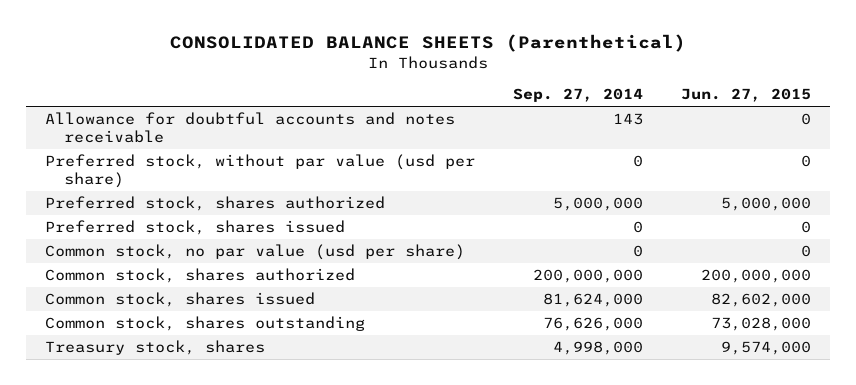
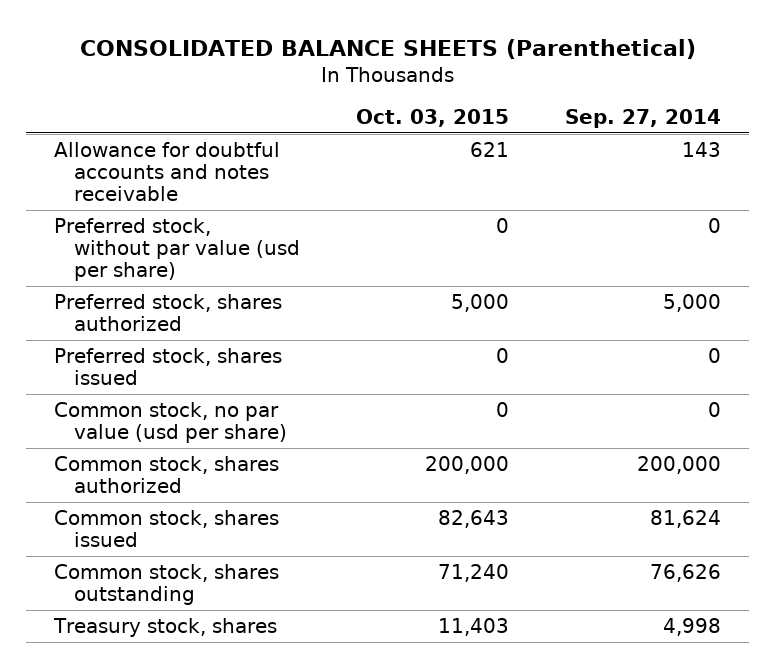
- | Sep. 27, 2014 | Jun. 27, 2015
+ | Oct. 03, 2015 | Sep. 27, 2014
- Preferred stock, shares authorized | 5,000,000 | 5,000,000
+ Preferred stock, shares authorized | 5,000 | 5,000
- Common stock, shares authorized | 200,000,000 | 200,000,000
- Common stock, shares issued | 81,624,000 | 82,602,000
- Common stock, shares outstanding | 76,626,000 | 73,028,000
- Treasury stock, shares | 4,998,000 | 9,574,000
+ Common stock, shares authorized | 200,000 | 200,000
+ Common stock, shares issued | 82,643 | 81,624
+ Common stock, shares outstanding | 71,240 | 76,626
+ Treasury stock, shares | 11,403 | 4,998

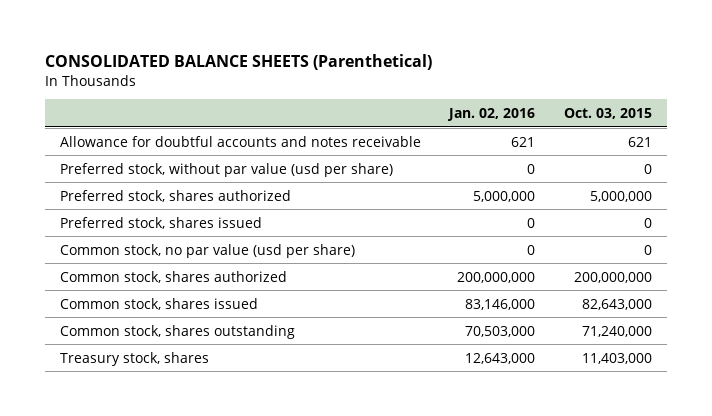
- | Oct. 03, 2015 | Sep. 27, 2014
+ | Jan. 02, 2016 | Oct. 03, 2015
- Preferred stock, shares authorized | 5,000 | 5,000
+ Preferred stock, shares authorized | 5,000,000 | 5,000,000
- Common stock, shares authorized | 200,000 | 200,000
- Common stock, shares issued | 82,643 | 81,624
- Common stock, shares outstanding | 71,240 | 76,626
- Treasury stock, shares | 11,403 | 4,998
+ Common stock, shares authorized | 200,000,000 | 200,000,000
+ Common stock, shares issued | 83,146,000 | 82,643,000
+ Common stock, shares outstanding | 70,503,000 | 71,240,000
+ Treasury stock, shares | 12,643,000 | 11,403,000

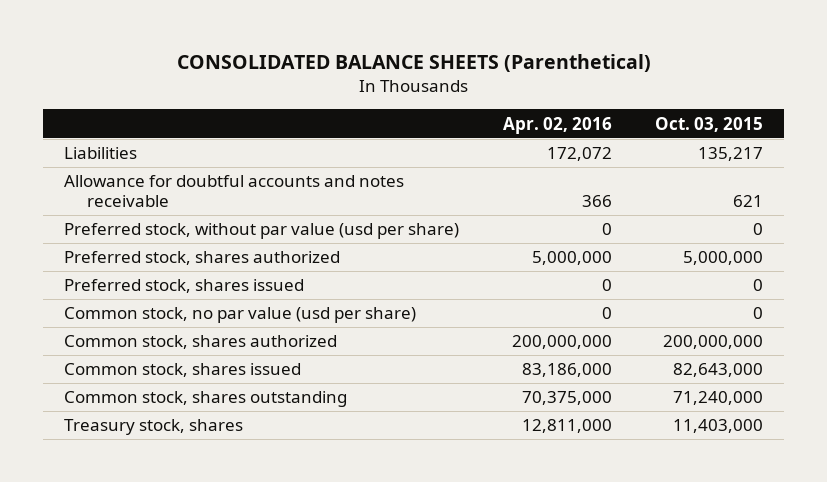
- | Jan. 02, 2016 | Oct. 03, 2015
+ | Apr. 02, 2016 | Oct. 03, 2015
+ Liabilities | 172,072 | 135,217

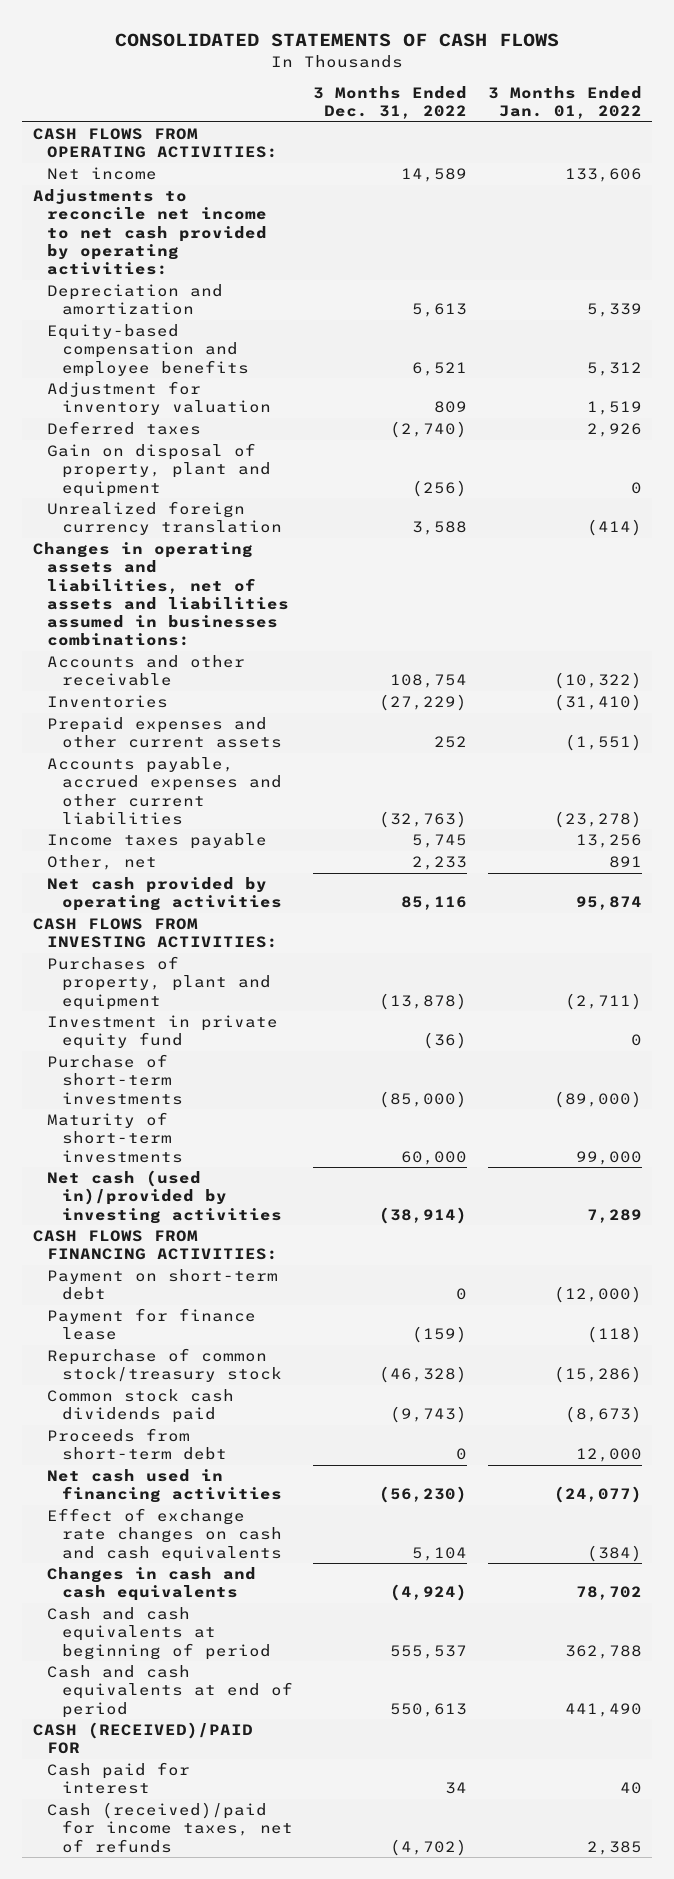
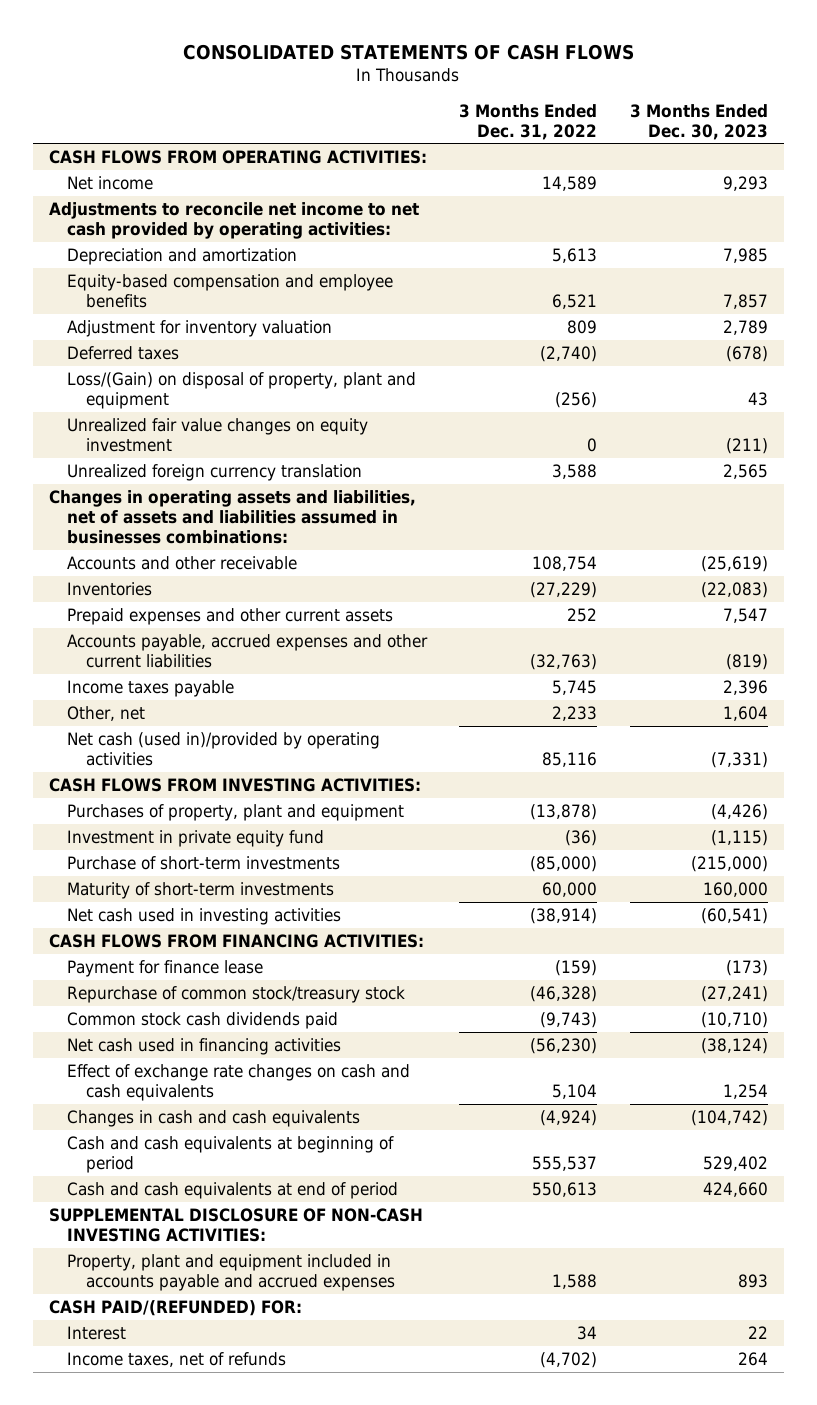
- | 3 Months Ended Dec. 31, 2022 | 3 Months Ended Jan. 01, 2022
+ | 3 Months Ended Dec. 31, 2022 | 3 Months Ended Dec. 30, 2023
- Gain on disposal of property, plant and equipment | (256) | 0
+ Loss/(Gain) on disposal of property, plant and equipment | (256) | 43
+ Unrealized fair value changes on equity investment | 0 | (211)
- Net cash provided by operating activities | 85,116 | 95,874
+ Net cash (used in)/provided by operating activities | 85,116 | (7,331)
- Net cash (used in)/provided by investing activities | (38,914) | 7,289
+ Net cash used in investing activities | (38,914) | (60,541)
- Payment on short-term debt | 0 | (12,000)
- Proceeds from short-term debt | 0 | 12,000
- CASH (RECEIVED)/PAID FOR
- Cash paid for interest | 34 | 40
- Cash (received)/paid for income taxes, net of refunds | (4,702) | 2,385
+ SUPPLEMENTAL DISCLOSURE OF NON-CASH INVESTING ACTIVITIES:
+ Property, plant and equipment included in accounts payable and accrued expenses | 1,588 | 893
+ CASH PAID/(REFUNDED) FOR:
+ Interest | 34 | 22
+ Income taxes, net of refunds | (4,702) | 264

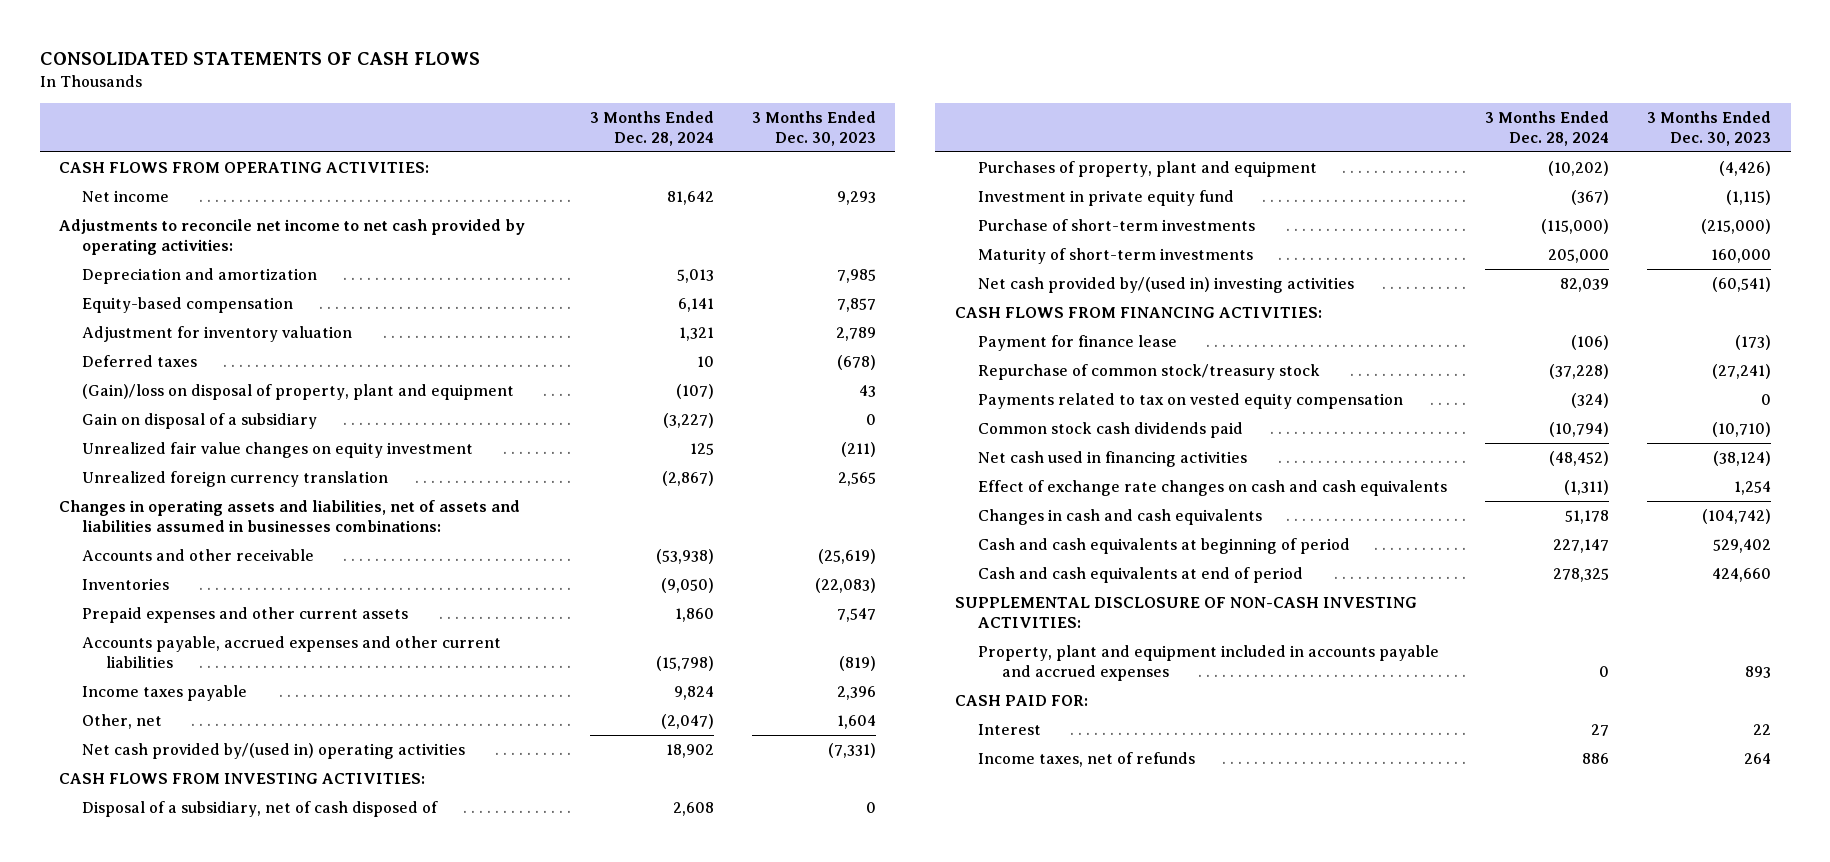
- | 3 Months Ended Dec. 31, 2022 | 3 Months Ended Dec. 30, 2023
+ | 3 Months Ended Dec. 28, 2024 | 3 Months Ended Dec. 30, 2023
- Equity-based compensation and employee benefits | 6,521 | 7,857
+ Equity-based compensation | 6,141 | 7,857
- Loss/(Gain) on disposal of property, plant and equipment | (256) | 43
+ (Gain)/loss on disposal of property, plant and equipment | (107) | 43
+ Gain on disposal of a subsidiary | (3,227) | 0
- Net cash (used in)/provided by operating activities | 85,116 | (7,331)
+ Net cash provided by/(used in) operating activities | 18,902 | (7,331)
+ Disposal of a subsidiary, net of cash disposed of | 2,608 | 0
- Net cash used in investing activities | (38,914) | (60,541)
+ Net cash provided by/(used in) investing activities | 82,039 | (60,541)
+ Payments related to tax on vested equity compensation | (324) | 0
- CASH PAID/(REFUNDED) FOR:
+ CASH PAID FOR:

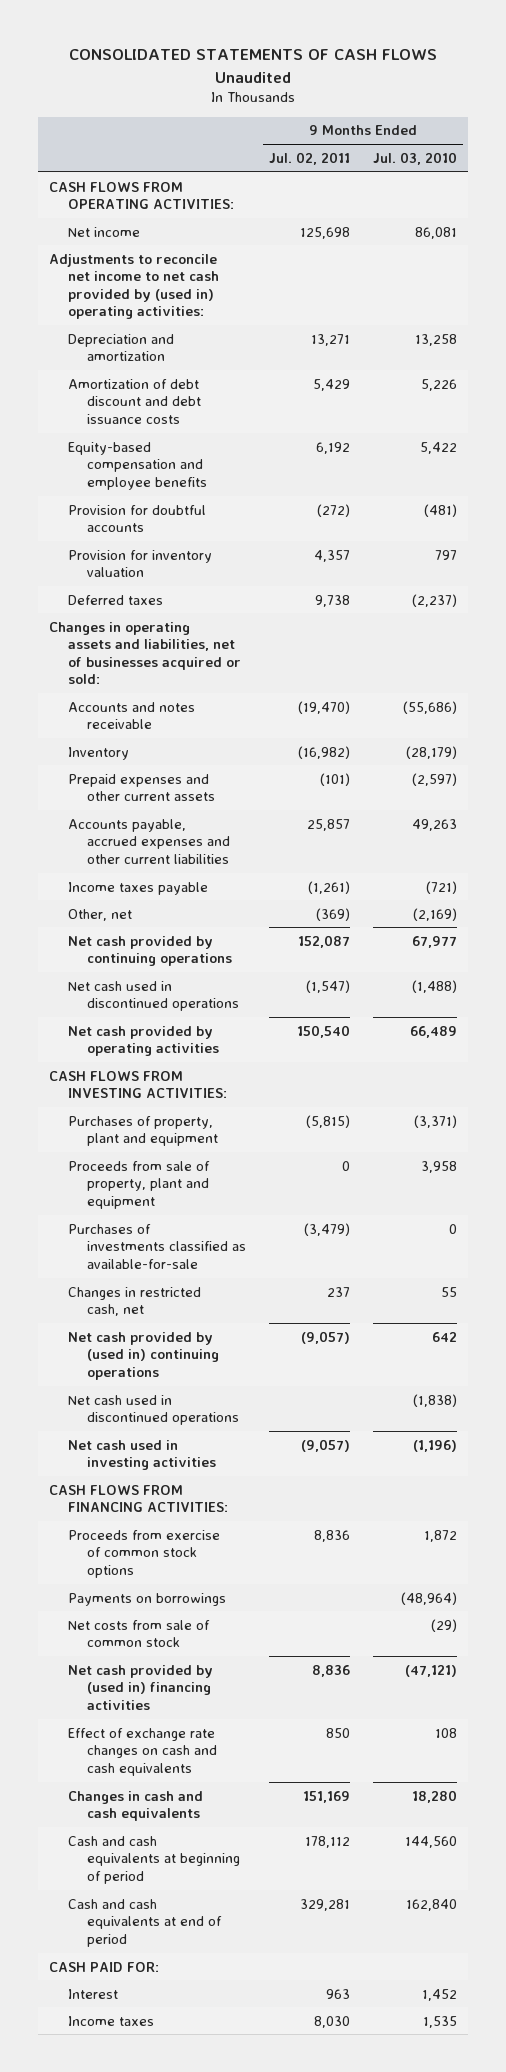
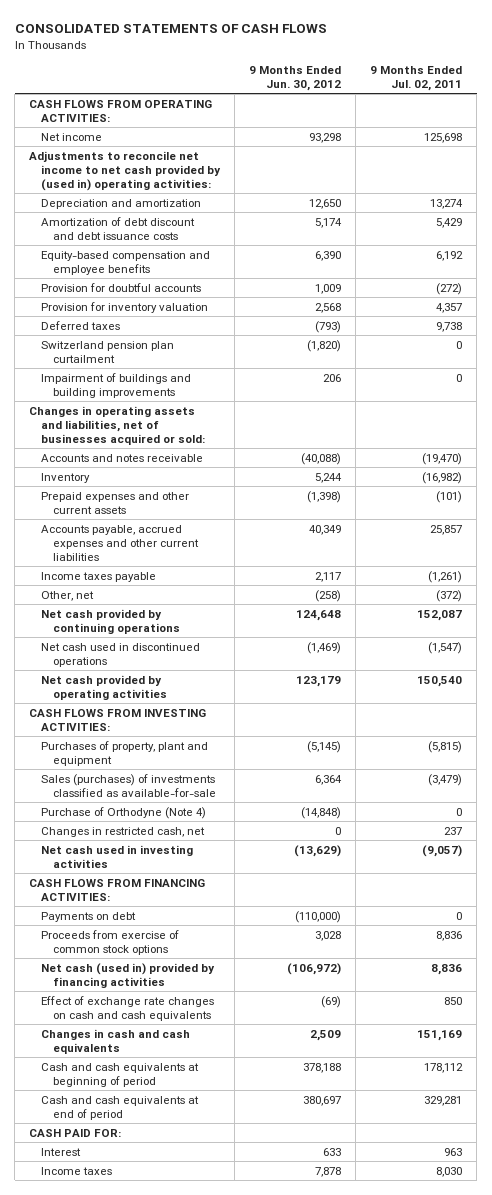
- CONSOLIDATED STATEMENTS OF CASH FLOWS Unaudited
+ CONSOLIDATED STATEMENTS OF CASH FLOWS
- | 9 Months Ended Jul. 02, 2011 | 9 Months Ended Jul. 03, 2010
+ | 9 Months Ended Jun. 30, 2012 | 9 Months Ended Jul. 02, 2011
- Depreciation and amortization | 13,271 | 13,258
+ Depreciation and amortization | 12,650 | 13,274
+ Switzerland pension plan curtailment | (1,820) | 0
+ Impairment of buildings and building improvements | 206 | 0
- Other, net | (369) | (2,169)
+ Other, net | (258) | (372)
- Proceeds from sale of property, plant and equipment | 0 | 3,958
- Purchases of investments classified as available-for-sale | (3,479) | 0
+ Sales (purchases) of investments classified as available-for-sale | 6,364 | (3,479)
+ Purchase of Orthodyne (Note 4) | (14,848) | 0
- Net cash provided by (used in) continuing operations | (9,057) | 642
- Net cash used in discontinued operations | | (1,838)
+ Payments on debt | (110,000) | 0
- Payments on borrowings | | (48,964)
- Net costs from sale of common stock | | (29)
- Net cash provided by (used in) financing activities | 8,836 | (47,121)
+ Net cash (used in) provided by financing activities | (106,972) | 8,836

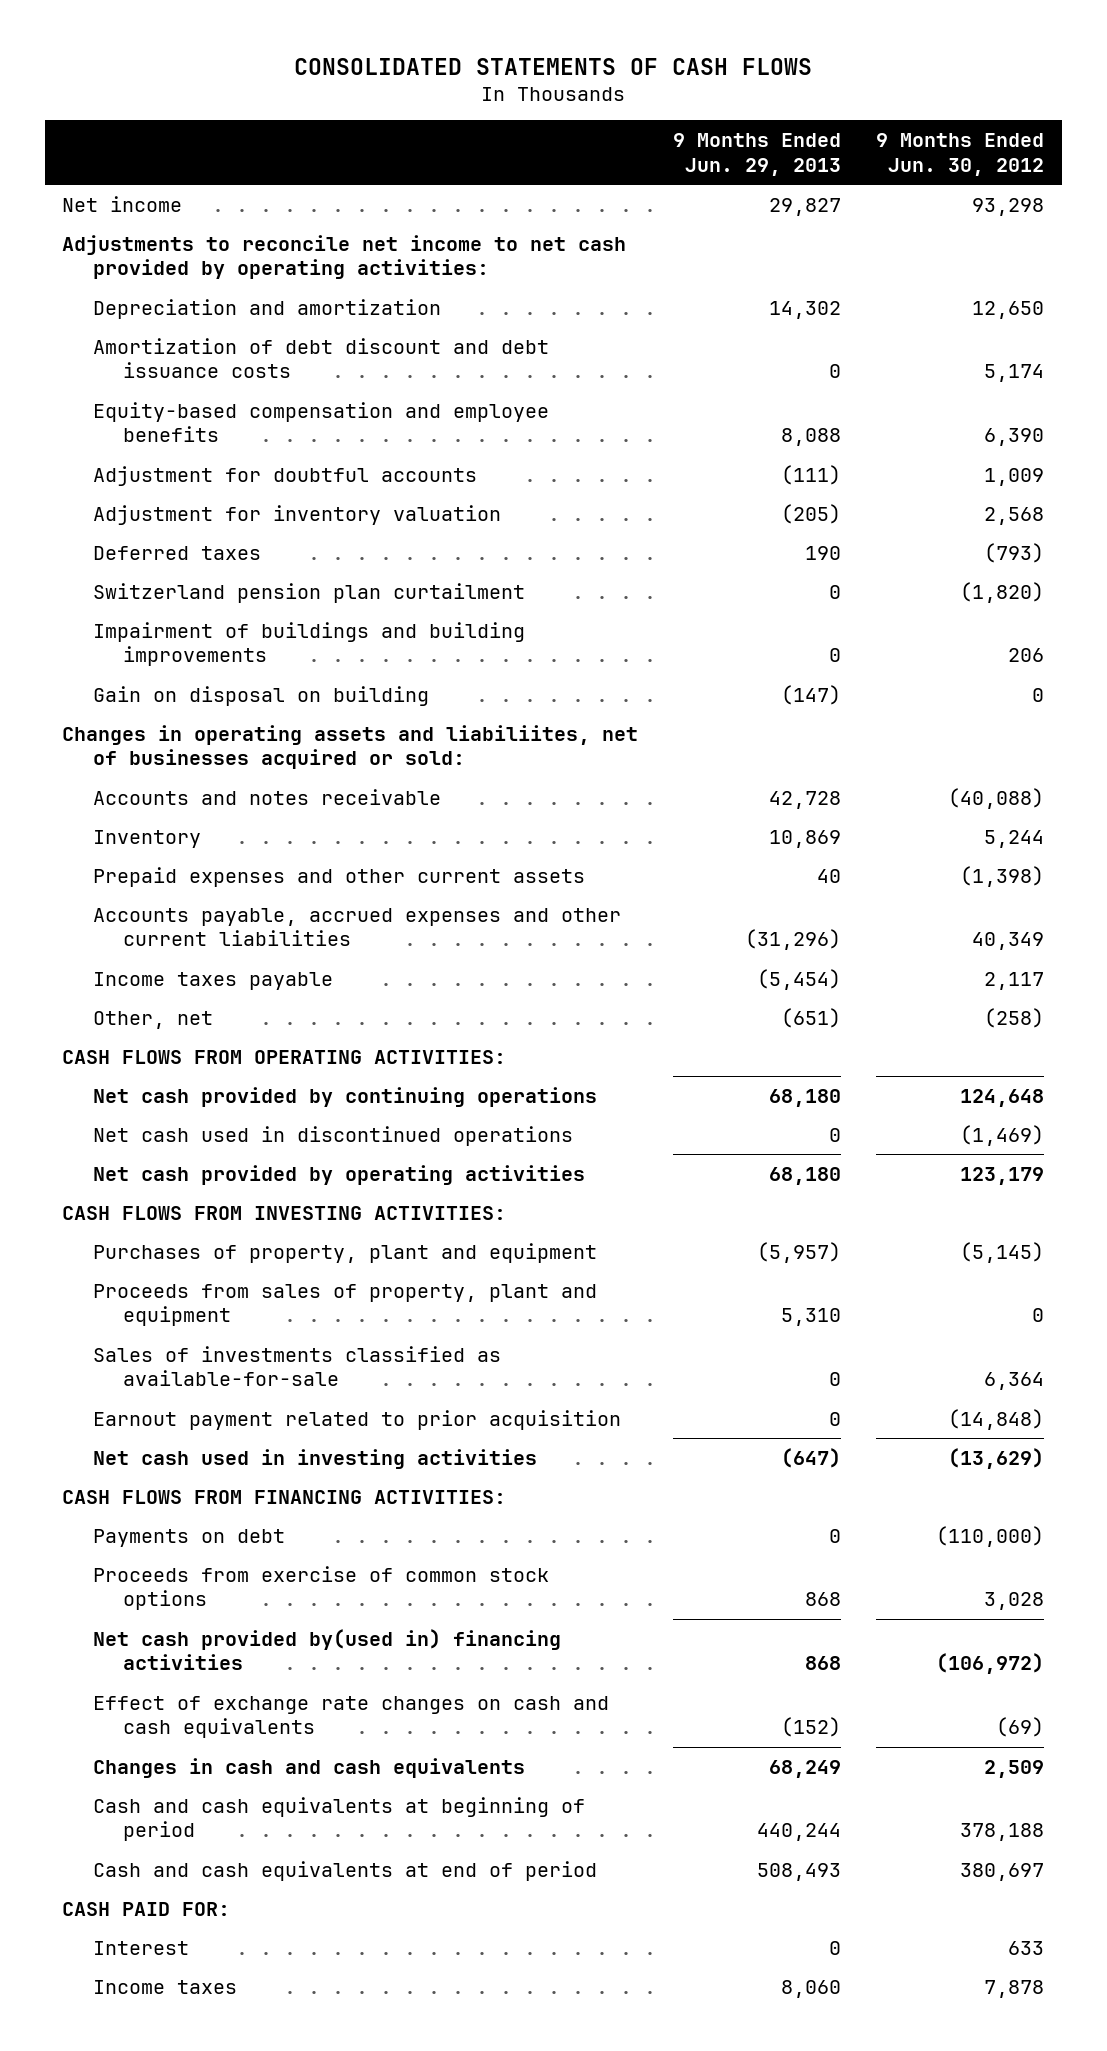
- | 9 Months Ended Jun. 30, 2012 | 9 Months Ended Jul. 02, 2011
+ | 9 Months Ended Jun. 29, 2013 | 9 Months Ended Jun. 30, 2012
- Adjustments to reconcile net income to net cash provided by (used in) operating activities:
+ Adjustments to reconcile net income to net cash provided by operating activities:
- Provision for doubtful accounts | 1,009 | (272)
- Provision for inventory valuation | 2,568 | 4,357
+ Adjustment for doubtful accounts | (111) | 1,009
+ Adjustment for inventory valuation | (205) | 2,568
- Changes in operating assets and liabilities, net of businesses acquired or sold:
+ Gain on disposal on building | (147) | 0
+ Changes in operating assets and liabiliites, net of businesses acquired or sold:
moved down: CASH FLOWS FROM OPERATING ACTIVITIES:
- Sales (purchases) of investments classified as available-for-sale | 6,364 | (3,479)
- Purchase of Orthodyne (Note 4) | (14,848) | 0
- Changes in restricted cash, net | 0 | 237
+ Proceeds from sales of property, plant and equipment | 5,310 | 0
+ Sales of investments classified as available-for-sale | 0 | 6,364
+ Earnout payment related to prior acquisition | 0 | (14,848)
- Net cash (used in) provided by financing activities | (106,972) | 8,836
+ Net cash provided by(used in) financing activities | 868 | (106,972)

